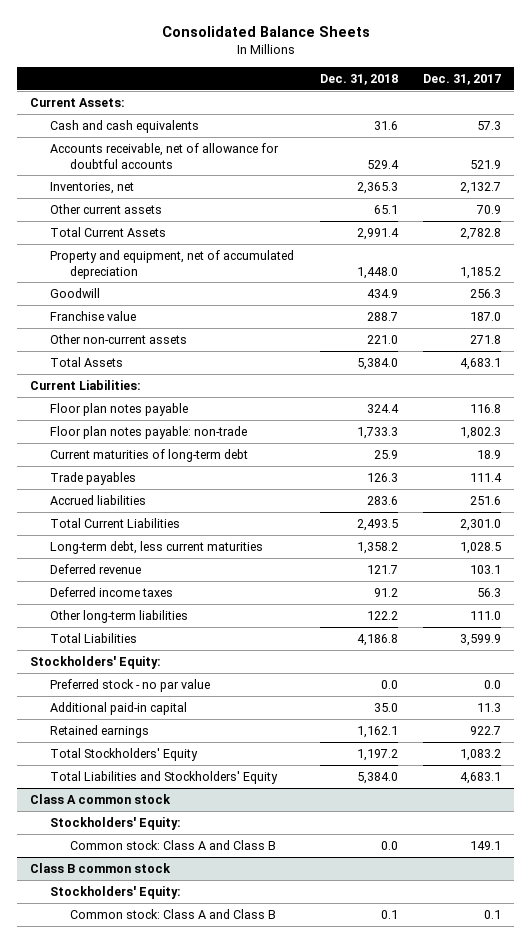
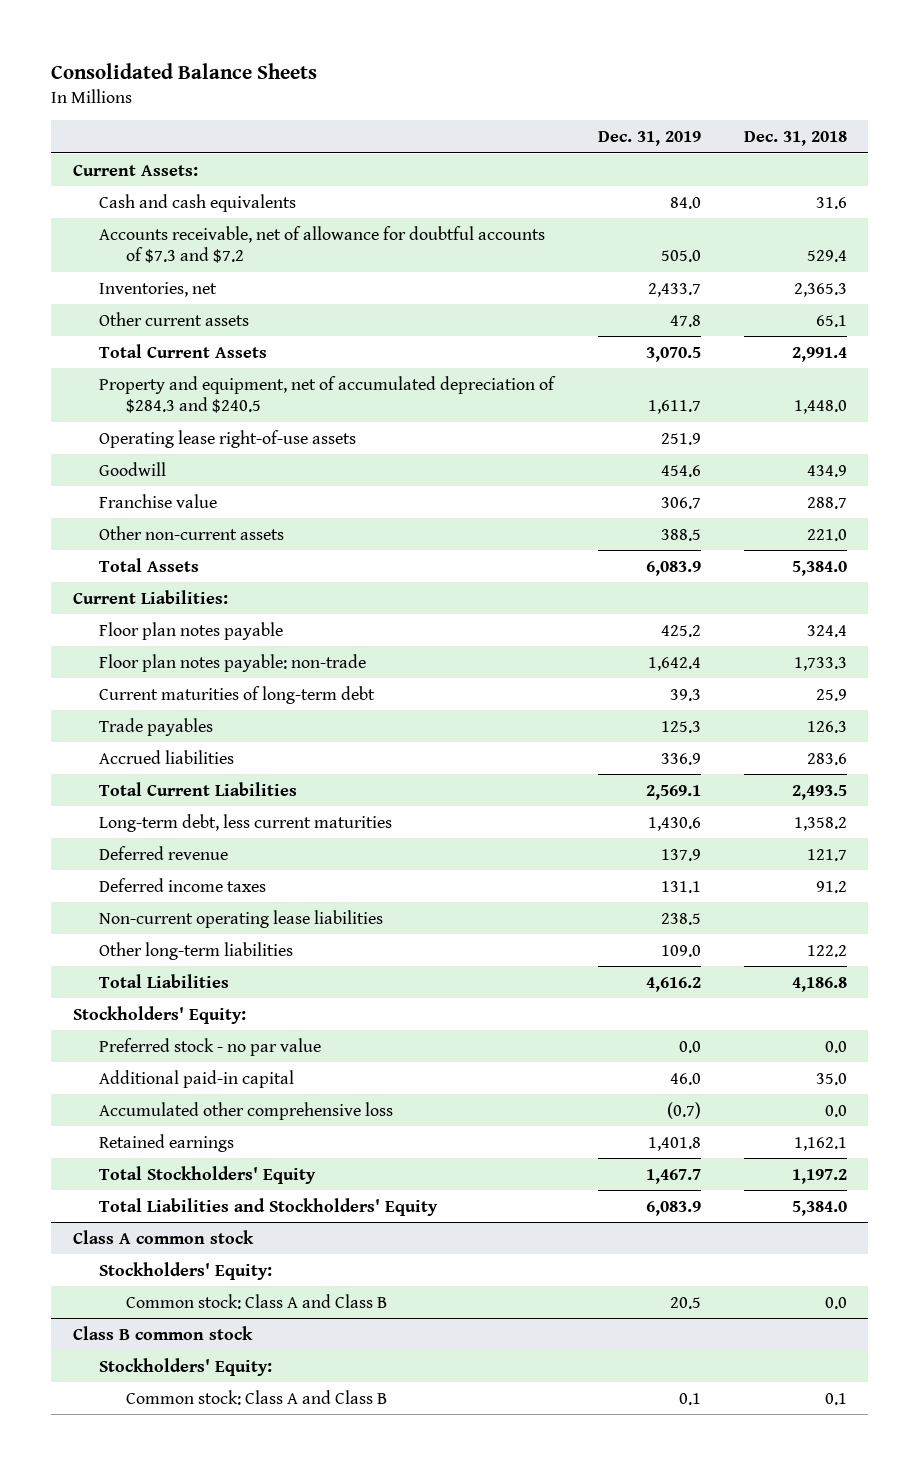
- | Dec. 31, 2018 | Dec. 31, 2017
+ | Dec. 31, 2019 | Dec. 31, 2018
- Accounts receivable, net of allowance for doubtful accounts | 529.4 | 521.9
+ Accounts receivable, net of allowance for doubtful accounts of $7.3 and $7.2 | 505.0 | 529.4
- Property and equipment, net of accumulated depreciation | 1,448.0 | 1,185.2
+ Property and equipment, net of accumulated depreciation of $284.3 and $240.5 | 1,611.7 | 1,448.0
+ Operating lease right-of-use assets | 251.9 |
+ Non-current operating lease liabilities | 238.5 |
+ Accumulated other comprehensive loss | (0.7) | 0.0

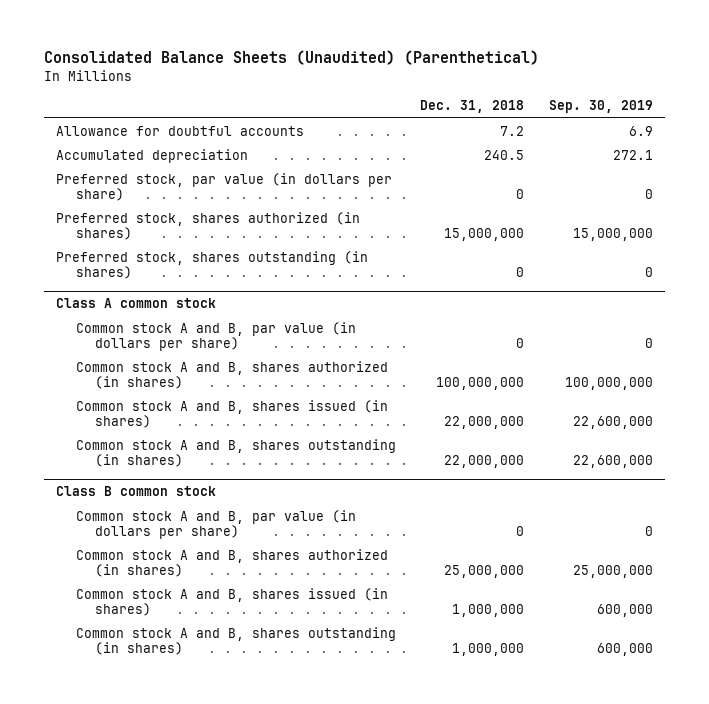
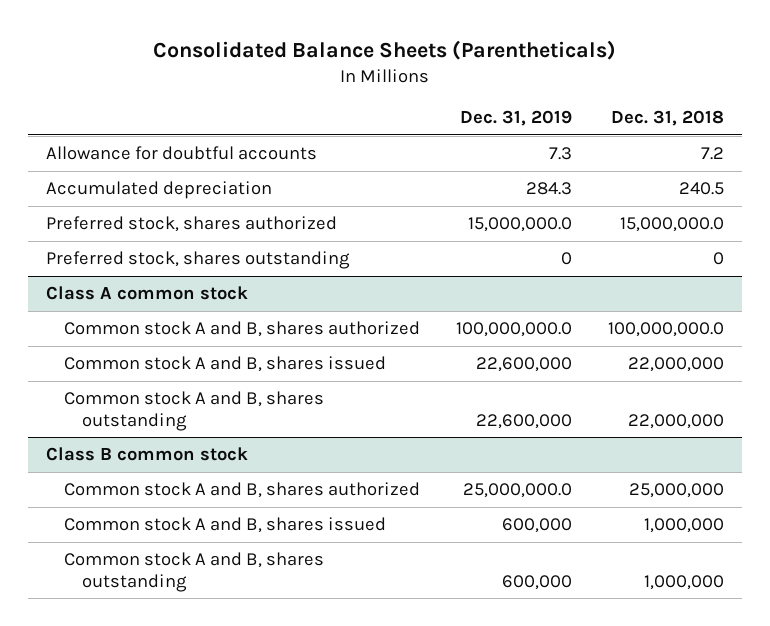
- Consolidated Balance Sheets (Unaudited) (Parenthetical)
+ Consolidated Balance Sheets (Parentheticals)
- | Dec. 31, 2018 | Sep. 30, 2019
+ | Dec. 31, 2019 | Dec. 31, 2018
- Preferred stock, par value (in dollars per share) | 0 | 0
- Preferred stock, shares authorized (in shares) | 15,000,000 | 15,000,000
- Preferred stock, shares outstanding (in shares) | 0 | 0
+ Preferred stock, shares authorized | 15,000,000.0 | 15,000,000.0
+ Preferred stock, shares outstanding | 0 | 0
@ Class A common stock
- Common stock A and B, par value (in dollars per share) | 0 | 0
- Common stock A and B, shares authorized (in shares) | 100,000,000 | 100,000,000
- Common stock A and B, shares issued (in shares) | 22,000,000 | 22,600,000
- Common stock A and B, shares outstanding (in shares) | 22,000,000 | 22,600,000
+ Common stock A and B, shares authorized | 100,000,000.0 | 100,000,000.0
+ Common stock A and B, shares issued | 22,600,000 | 22,000,000
+ Common stock A and B, shares outstanding | 22,600,000 | 22,000,000
@ Class B common stock
- Common stock A and B, par value (in dollars per share) | 0 | 0
- Common stock A and B, shares authorized (in shares) | 25,000,000 | 25,000,000
- Common stock A and B, shares issued (in shares) | 1,000,000 | 600,000
- Common stock A and B, shares outstanding (in shares) | 1,000,000 | 600,000
+ Common stock A and B, shares authorized | 25,000,000.0 | 25,000,000
+ Common stock A and B, shares issued | 600,000 | 1,000,000
+ Common stock A and B, shares outstanding | 600,000 | 1,000,000

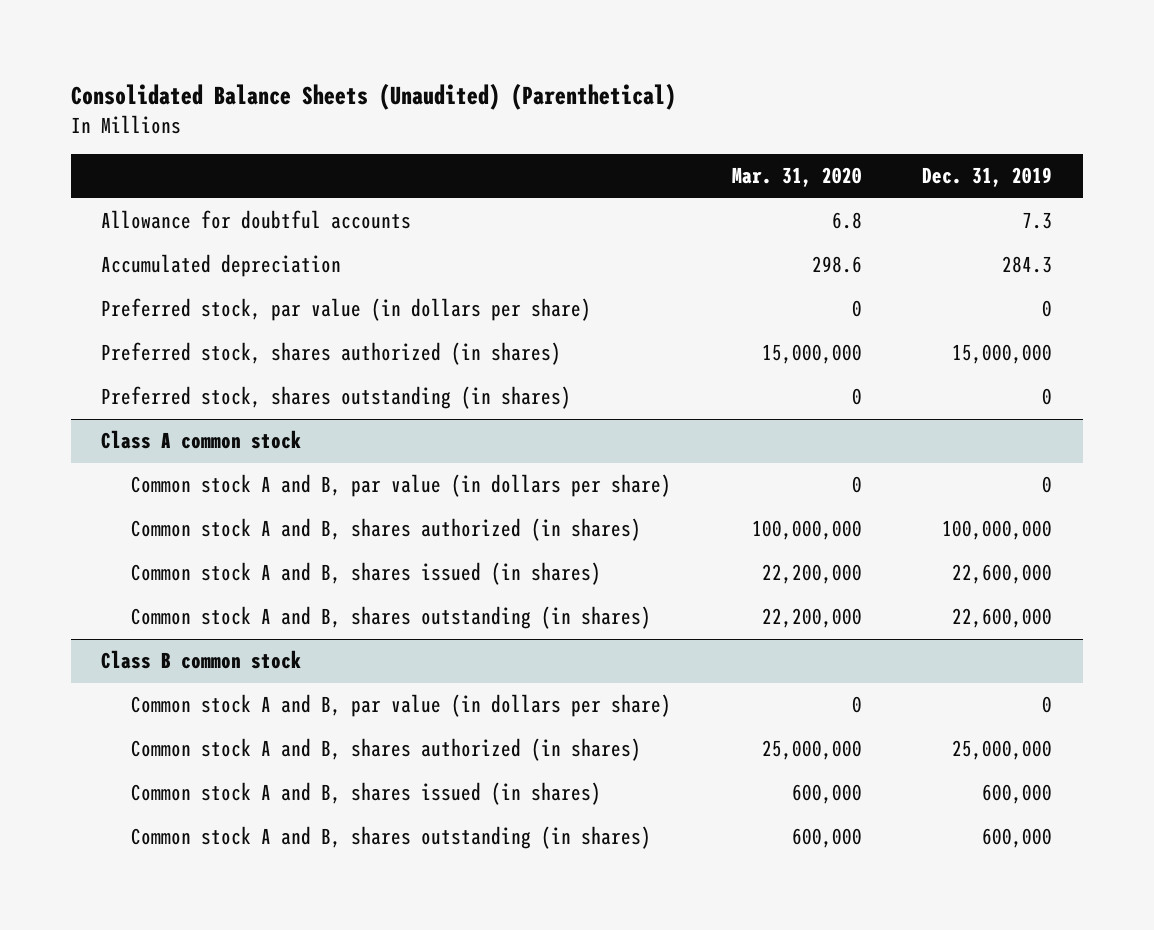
- Consolidated Balance Sheets (Parentheticals)
+ Consolidated Balance Sheets (Unaudited) (Parenthetical)
- | Dec. 31, 2019 | Dec. 31, 2018
+ | Mar. 31, 2020 | Dec. 31, 2019
- Preferred stock, shares authorized | 15,000,000.0 | 15,000,000.0
- Preferred stock, shares outstanding | 0 | 0
+ Preferred stock, par value (in dollars per share) | 0 | 0
+ Preferred stock, shares authorized (in shares) | 15,000,000 | 15,000,000
+ Preferred stock, shares outstanding (in shares) | 0 | 0
@ Class A common stock
- Common stock A and B, shares authorized | 100,000,000.0 | 100,000,000.0
- Common stock A and B, shares issued | 22,600,000 | 22,000,000
- Common stock A and B, shares outstanding | 22,600,000 | 22,000,000
+ Common stock A and B, par value (in dollars per share) | 0 | 0
+ Common stock A and B, shares authorized (in shares) | 100,000,000 | 100,000,000
+ Common stock A and B, shares issued (in shares) | 22,200,000 | 22,600,000
+ Common stock A and B, shares outstanding (in shares) | 22,200,000 | 22,600,000
@ Class B common stock
- Common stock A and B, shares authorized | 25,000,000.0 | 25,000,000
- Common stock A and B, shares issued | 600,000 | 1,000,000
- Common stock A and B, shares outstanding | 600,000 | 1,000,000
+ Common stock A and B, par value (in dollars per share) | 0 | 0
+ Common stock A and B, shares authorized (in shares) | 25,000,000 | 25,000,000
+ Common stock A and B, shares issued (in shares) | 600,000 | 600,000
+ Common stock A and B, shares outstanding (in shares) | 600,000 | 600,000

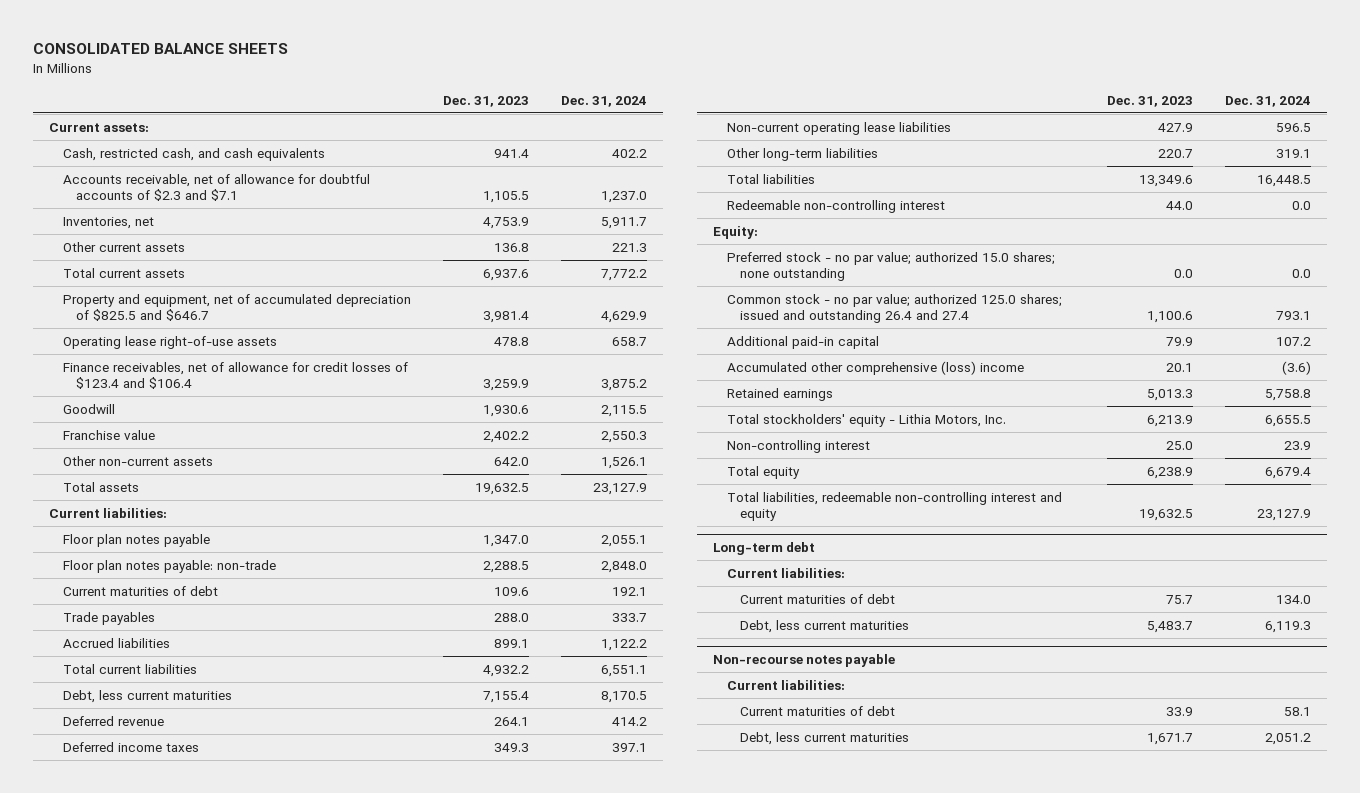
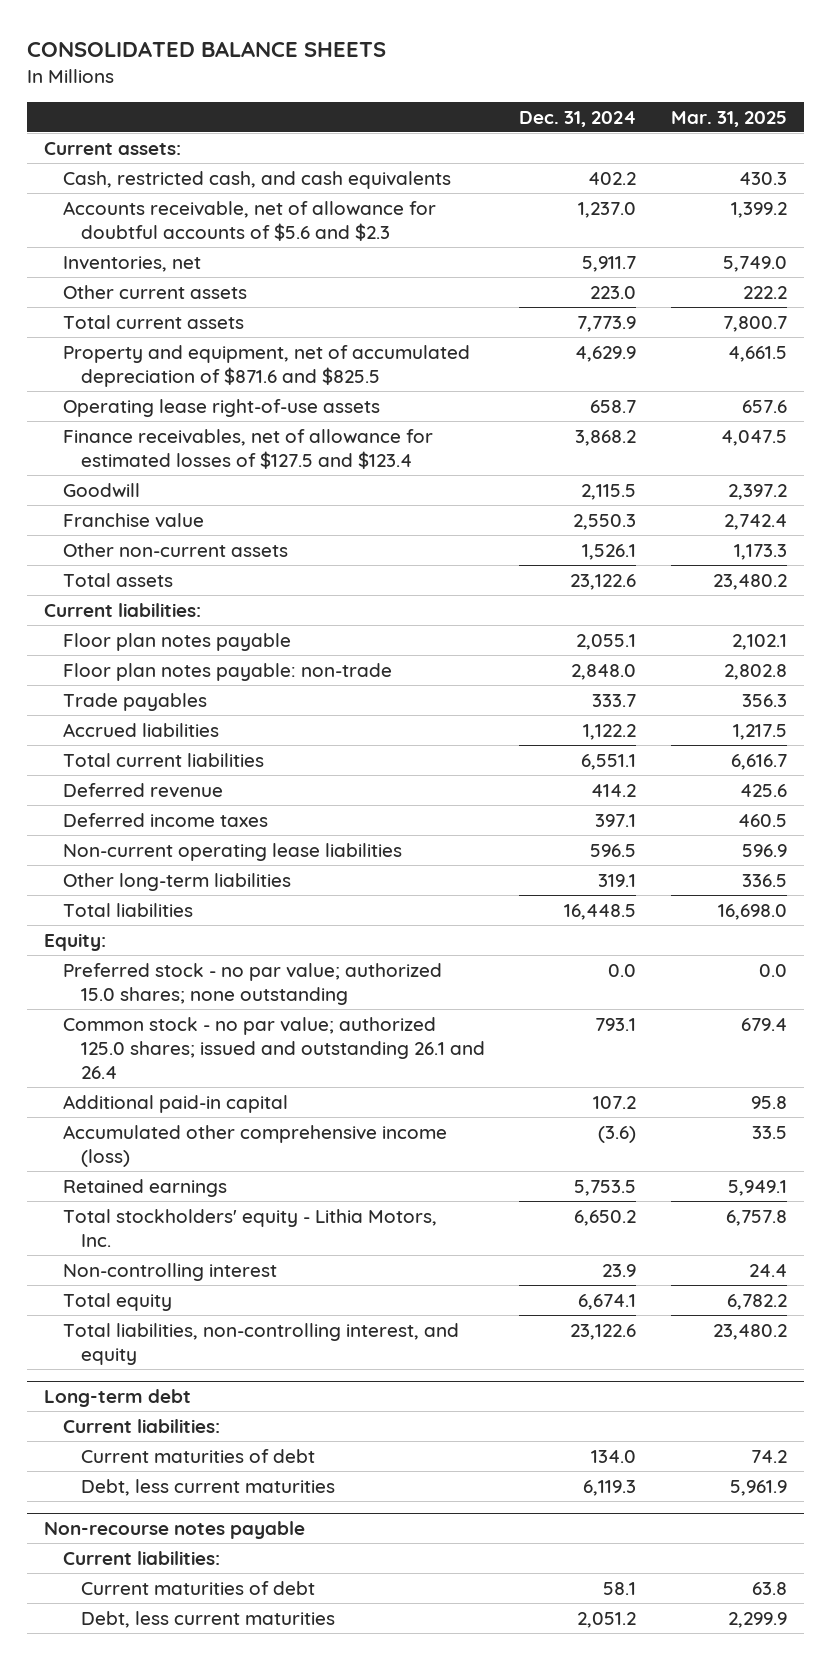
- | Dec. 31, 2023 | Dec. 31, 2024
+ | Dec. 31, 2024 | Mar. 31, 2025
- Accounts receivable, net of allowance for doubtful accounts of $2.3 and $7.1 | 1,105.5 | 1,237.0
+ Accounts receivable, net of allowance for doubtful accounts of $5.6 and $2.3 | 1,237.0 | 1,399.2
- Other current assets | 136.8 | 221.3
- Total current assets | 6,937.6 | 7,772.2
- Property and equipment, net of accumulated depreciation of $825.5 and $646.7 | 3,981.4 | 4,629.9
+ Other current assets | 223.0 | 222.2
+ Total current assets | 7,773.9 | 7,800.7
+ Property and equipment, net of accumulated depreciation of $871.6 and $825.5 | 4,629.9 | 4,661.5
- Finance receivables, net of allowance for credit losses of $123.4 and $106.4 | 3,259.9 | 3,875.2
+ Finance receivables, net of allowance for estimated losses of $127.5 and $123.4 | 3,868.2 | 4,047.5
- Total assets | 19,632.5 | 23,127.9
+ Total assets | 23,122.6 | 23,480.2
- Current maturities of debt | 109.6 | 192.1
- Debt, less current maturities | 7,155.4 | 8,170.5
- Redeemable non-controlling interest | 44.0 | 0.0
- Common stock - no par value; authorized 125.0 shares; issued and outstanding 26.4 and 27.4 | 1,100.6 | 793.1
+ Common stock - no par value; authorized 125.0 shares; issued and outstanding 26.1 and 26.4 | 793.1 | 679.4
- Accumulated other comprehensive (loss) income | 20.1 | (3.6)
- Retained earnings | 5,013.3 | 5,758.8
- Total stockholders' equity - Lithia Motors, Inc. | 6,213.9 | 6,655.5
+ Accumulated other comprehensive income (loss) | (3.6) | 33.5
+ Retained earnings | 5,753.5 | 5,949.1
+ Total stockholders' equity - Lithia Motors, Inc. | 6,650.2 | 6,757.8
- Total equity | 6,238.9 | 6,679.4
- Total liabilities, redeemable non-controlling interest and equity | 19,632.5 | 23,127.9
+ Total equity | 6,674.1 | 6,782.2
+ Total liabilities, non-controlling interest, and equity | 23,122.6 | 23,480.2

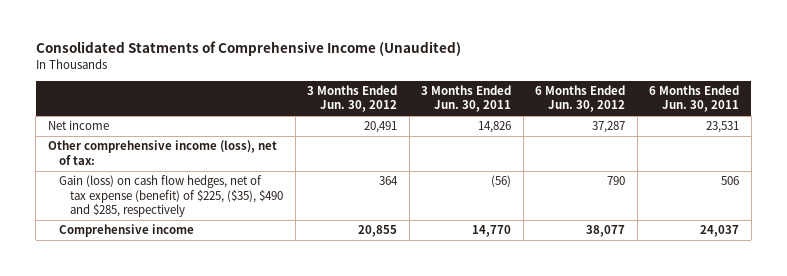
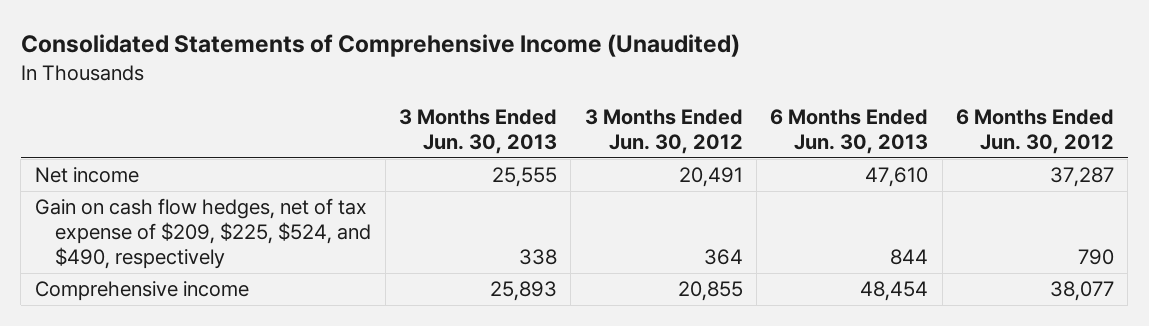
- Consolidated Statments of Comprehensive Income (Unaudited)
+ Consolidated Statements of Comprehensive Income (Unaudited)
- | 3 Months Ended Jun. 30, 2012 | 3 Months Ended Jun. 30, 2011 | 6 Months Ended Jun. 30, 2012 | 6 Months Ended Jun. 30, 2011
+ | 3 Months Ended Jun. 30, 2013 | 3 Months Ended Jun. 30, 2012 | 6 Months Ended Jun. 30, 2013 | 6 Months Ended Jun. 30, 2012
- Other comprehensive income (loss), net of tax:
- Gain (loss) on cash flow hedges, net of tax expense (benefit) of $225, ($35), $490 and $285, respectively | 364 | (56) | 790 | 506
+ Gain on cash flow hedges, net of tax expense of $209, $225, $524, and $490, respectively | 338 | 364 | 844 | 790

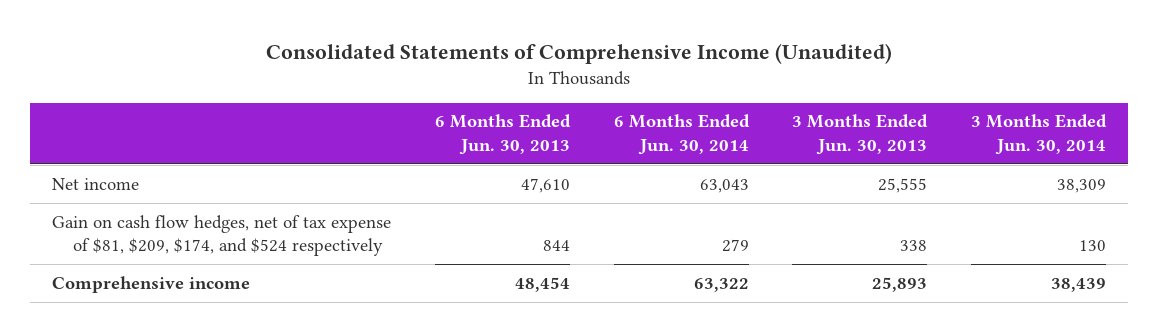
- | 3 Months Ended Jun. 30, 2013 | 3 Months Ended Jun. 30, 2012 | 6 Months Ended Jun. 30, 2013 | 6 Months Ended Jun. 30, 2012
+ | 6 Months Ended Jun. 30, 2013 | 6 Months Ended Jun. 30, 2014 | 3 Months Ended Jun. 30, 2013 | 3 Months Ended Jun. 30, 2014
- Gain on cash flow hedges, net of tax expense of $209, $225, $524, and $490, respectively | 338 | 364 | 844 | 790
+ Gain on cash flow hedges, net of tax expense of $81, $209, $174, and $524 respectively | 844 | 279 | 338 | 130

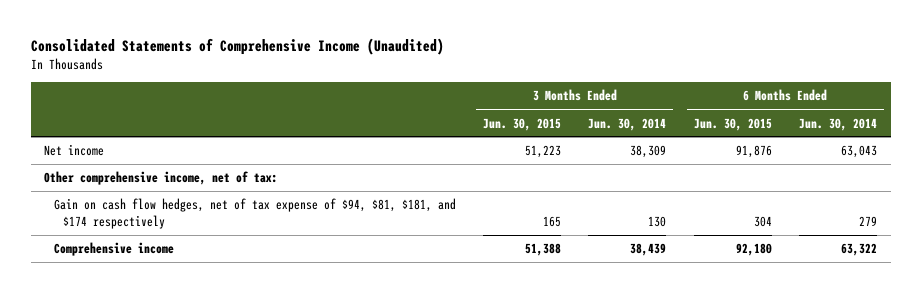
- | 6 Months Ended Jun. 30, 2013 | 6 Months Ended Jun. 30, 2014 | 3 Months Ended Jun. 30, 2013 | 3 Months Ended Jun. 30, 2014
+ | 3 Months Ended Jun. 30, 2015 | 3 Months Ended Jun. 30, 2014 | 6 Months Ended Jun. 30, 2015 | 6 Months Ended Jun. 30, 2014
- Gain on cash flow hedges, net of tax expense of $81, $209, $174, and $524 respectively | 844 | 279 | 338 | 130
+ Other comprehensive income, net of tax:
+ Gain on cash flow hedges, net of tax expense of $94, $81, $181, and $174 respectively | 165 | 130 | 304 | 279

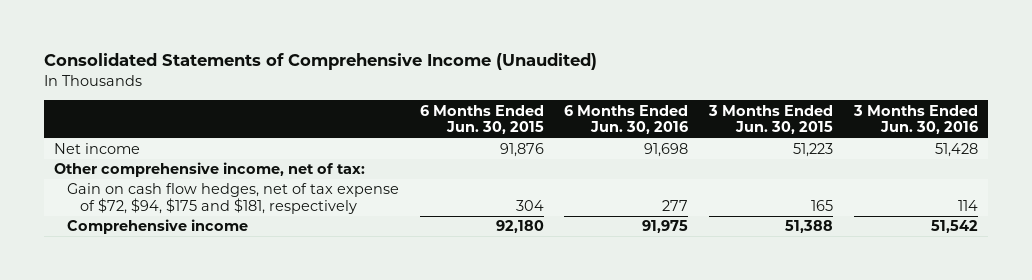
- | 3 Months Ended Jun. 30, 2015 | 3 Months Ended Jun. 30, 2014 | 6 Months Ended Jun. 30, 2015 | 6 Months Ended Jun. 30, 2014
+ | 6 Months Ended Jun. 30, 2015 | 6 Months Ended Jun. 30, 2016 | 3 Months Ended Jun. 30, 2015 | 3 Months Ended Jun. 30, 2016
- Gain on cash flow hedges, net of tax expense of $94, $81, $181, and $174 respectively | 165 | 130 | 304 | 279
+ Gain on cash flow hedges, net of tax expense of $72, $94, $175 and $181, respectively | 304 | 277 | 165 | 114

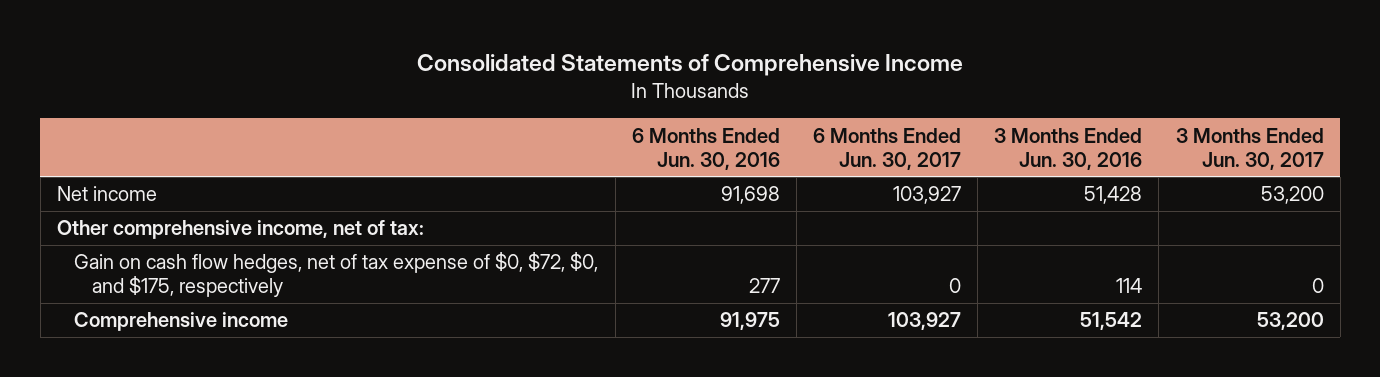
- Consolidated Statements of Comprehensive Income (Unaudited)
+ Consolidated Statements of Comprehensive Income
- | 6 Months Ended Jun. 30, 2015 | 6 Months Ended Jun. 30, 2016 | 3 Months Ended Jun. 30, 2015 | 3 Months Ended Jun. 30, 2016
+ | 6 Months Ended Jun. 30, 2016 | 6 Months Ended Jun. 30, 2017 | 3 Months Ended Jun. 30, 2016 | 3 Months Ended Jun. 30, 2017
- Gain on cash flow hedges, net of tax expense of $72, $94, $175 and $181, respectively | 304 | 277 | 165 | 114
+ Gain on cash flow hedges, net of tax expense of $0, $72, $0, and $175, respectively | 277 | 0 | 114 | 0

